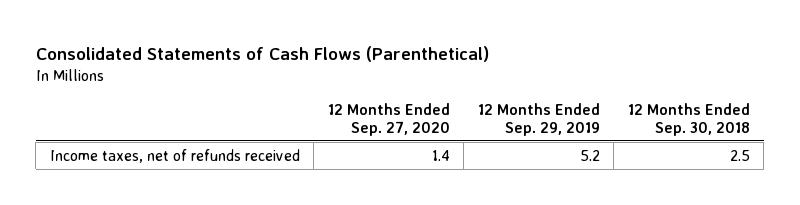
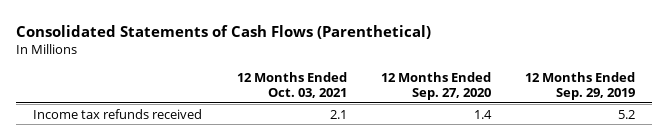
- | 12 Months Ended Sep. 27, 2020 | 12 Months Ended Sep. 29, 2019 | 12 Months Ended Sep. 30, 2018
+ | 12 Months Ended Oct. 03, 2021 | 12 Months Ended Sep. 27, 2020 | 12 Months Ended Sep. 29, 2019
- Income taxes, net of refunds received | 1.4 | 5.2 | 2.5
+ Income tax refunds received | 2.1 | 1.4 | 5.2

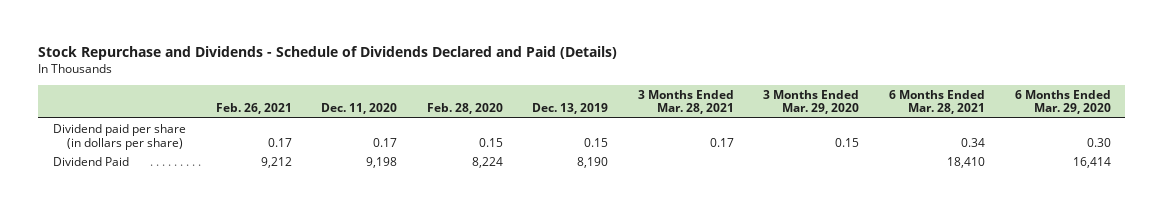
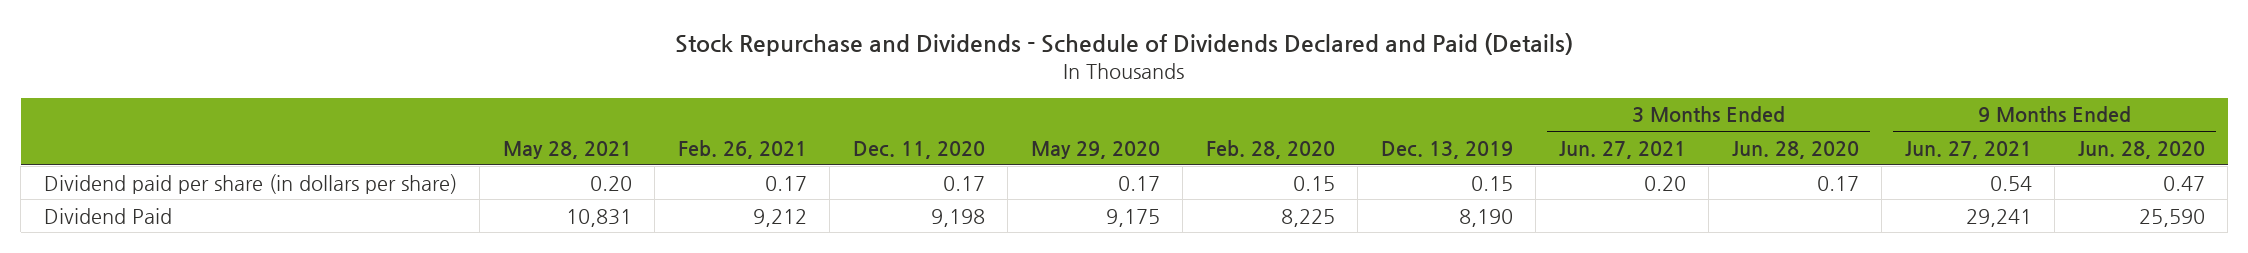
- | Feb. 26, 2021 | Dec. 11, 2020 | Feb. 28, 2020 | Dec. 13, 2019 | 3 Months Ended Mar. 28, 2021 | 3 Months Ended Mar. 29, 2020 | 6 Months Ended Mar. 28, 2021 | 6 Months Ended Mar. 29, 2020
+ | May 28, 2021 | Feb. 26, 2021 | Dec. 11, 2020 | May 29, 2020 | Feb. 28, 2020 | Dec. 13, 2019 | 3 Months Ended Jun. 27, 2021 | 3 Months Ended Jun. 28, 2020 | 9 Months Ended Jun. 27, 2021 | 9 Months Ended Jun. 28, 2020
- Dividend Paid | 9,212 | 9,198 | 8,224 | 8,190 | | | 18,410 | 16,414
+ Dividend Paid | 10,831 | 9,212 | 9,198 | 9,175 | 8,225 | 8,190 | | | 29,241 | 25,590

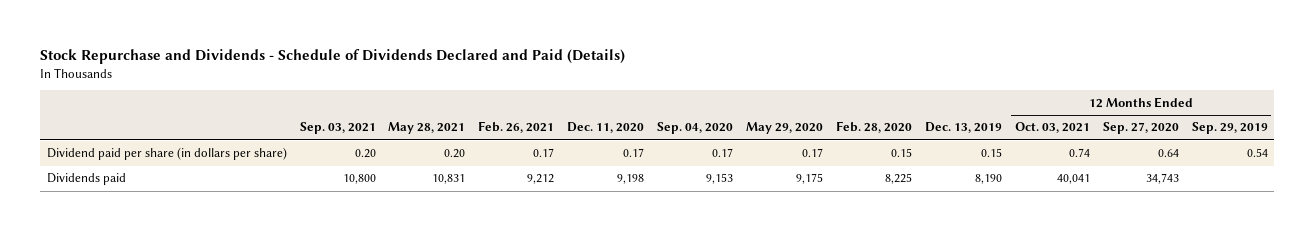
- | May 28, 2021 | Feb. 26, 2021 | Dec. 11, 2020 | May 29, 2020 | Feb. 28, 2020 | Dec. 13, 2019 | 3 Months Ended Jun. 27, 2021 | 3 Months Ended Jun. 28, 2020 | 9 Months Ended Jun. 27, 2021 | 9 Months Ended Jun. 28, 2020
+ | Sep. 03, 2021 | May 28, 2021 | Feb. 26, 2021 | Dec. 11, 2020 | Sep. 04, 2020 | May 29, 2020 | Feb. 28, 2020 | Dec. 13, 2019 | 12 Months Ended Oct. 03, 2021 | 12 Months Ended Sep. 27, 2020 | 12 Months Ended Sep. 29, 2019
- Dividend Paid | 10,831 | 9,212 | 9,198 | 9,175 | 8,225 | 8,190 | | | 29,241 | 25,590
+ Dividends paid | 10,800 | 10,831 | 9,212 | 9,198 | 9,153 | 9,175 | 8,225 | 8,190 | 40,041 | 34,743 |

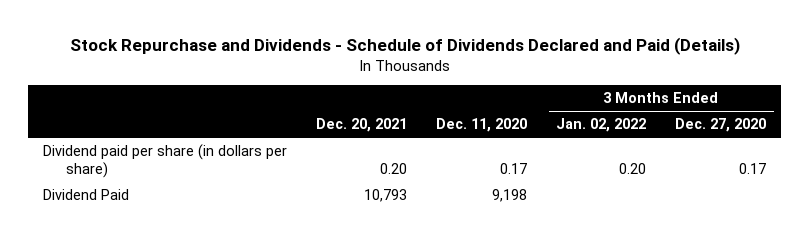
- | Sep. 03, 2021 | May 28, 2021 | Feb. 26, 2021 | Dec. 11, 2020 | Sep. 04, 2020 | May 29, 2020 | Feb. 28, 2020 | Dec. 13, 2019 | 12 Months Ended Oct. 03, 2021 | 12 Months Ended Sep. 27, 2020 | 12 Months Ended Sep. 29, 2019
+ | Dec. 20, 2021 | Dec. 11, 2020 | 3 Months Ended Jan. 02, 2022 | 3 Months Ended Dec. 27, 2020
- Dividends paid | 10,800 | 10,831 | 9,212 | 9,198 | 9,153 | 9,175 | 8,225 | 8,190 | 40,041 | 34,743 |
+ Dividend Paid | 10,793 | 9,198 | |

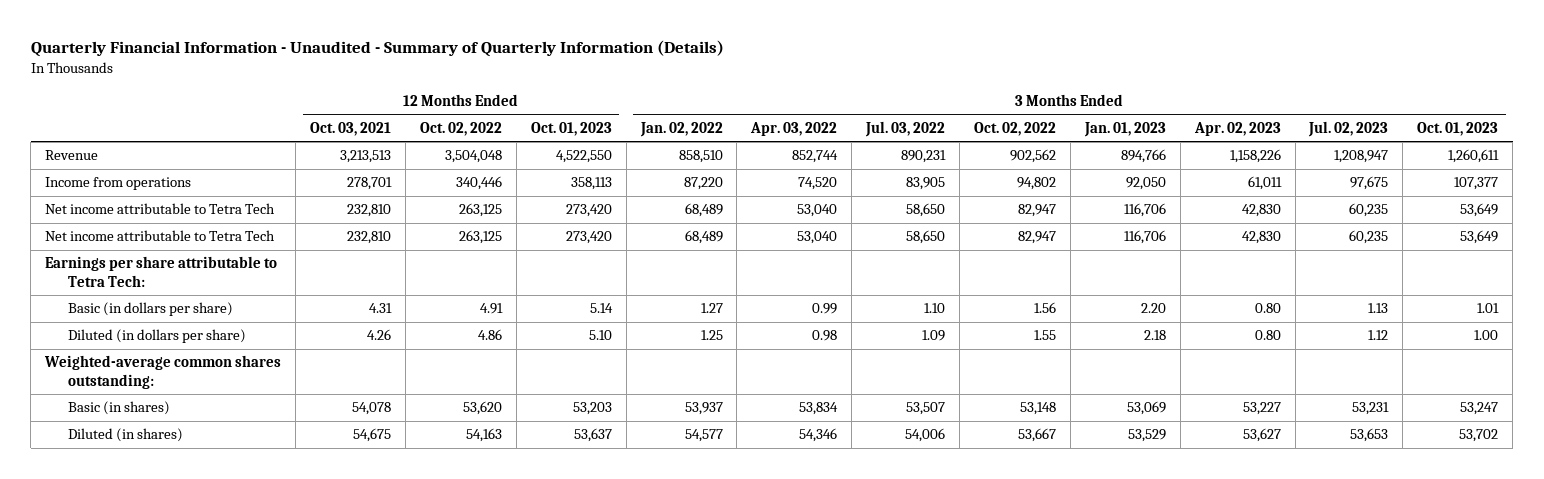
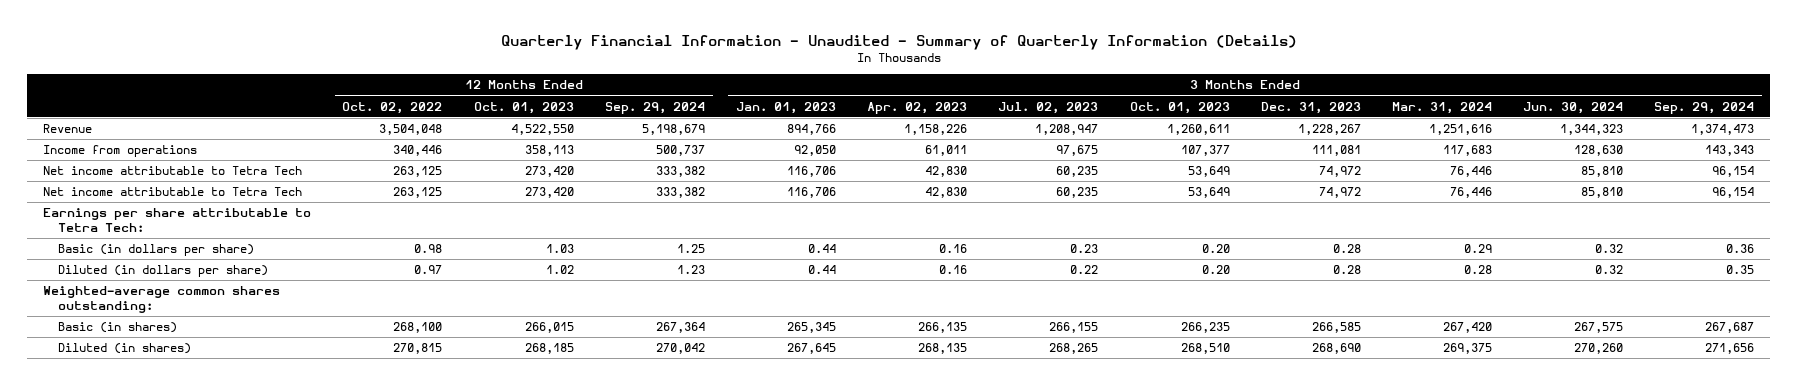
- | 12 Months Ended Oct. 03, 2021 | 12 Months Ended Oct. 02, 2022 | 12 Months Ended Oct. 01, 2023 | 3 Months Ended Jan. 02, 2022 | 3 Months Ended Apr. 03, 2022 | 3 Months Ended Jul. 03, 2022 | 3 Months Ended Oct. 02, 2022 | 3 Months Ended Jan. 01, 2023 | 3 Months Ended Apr. 02, 2023 | 3 Months Ended Jul. 02, 2023 | 3 Months Ended Oct. 01, 2023
+ | 12 Months Ended Oct. 02, 2022 | 12 Months Ended Oct. 01, 2023 | 12 Months Ended Sep. 29, 2024 | 3 Months Ended Jan. 01, 2023 | 3 Months Ended Apr. 02, 2023 | 3 Months Ended Jul. 02, 2023 | 3 Months Ended Oct. 01, 2023 | 3 Months Ended Dec. 31, 2023 | 3 Months Ended Mar. 31, 2024 | 3 Months Ended Jun. 30, 2024 | 3 Months Ended Sep. 29, 2024
- Basic (in dollars per share) | 4.31 | 4.91 | 5.14 | 1.27 | 0.99 | 1.10 | 1.56 | 2.20 | 0.80 | 1.13 | 1.01
- Diluted (in dollars per share) | 4.26 | 4.86 | 5.10 | 1.25 | 0.98 | 1.09 | 1.55 | 2.18 | 0.80 | 1.12 | 1.00
+ Basic (in dollars per share) | 0.98 | 1.03 | 1.25 | 0.44 | 0.16 | 0.23 | 0.20 | 0.28 | 0.29 | 0.32 | 0.36
+ Diluted (in dollars per share) | 0.97 | 1.02 | 1.23 | 0.44 | 0.16 | 0.22 | 0.20 | 0.28 | 0.28 | 0.32 | 0.35
- Basic (in shares) | 54,078 | 53,620 | 53,203 | 53,937 | 53,834 | 53,507 | 53,148 | 53,069 | 53,227 | 53,231 | 53,247
- Diluted (in shares) | 54,675 | 54,163 | 53,637 | 54,577 | 54,346 | 54,006 | 53,667 | 53,529 | 53,627 | 53,653 | 53,702
+ Basic (in shares) | 268,100 | 266,015 | 267,364 | 265,345 | 266,135 | 266,155 | 266,235 | 266,585 | 267,420 | 267,575 | 267,687
+ Diluted (in shares) | 270,815 | 268,185 | 270,042 | 267,645 | 268,135 | 268,265 | 268,510 | 268,690 | 269,375 | 270,260 | 271,656

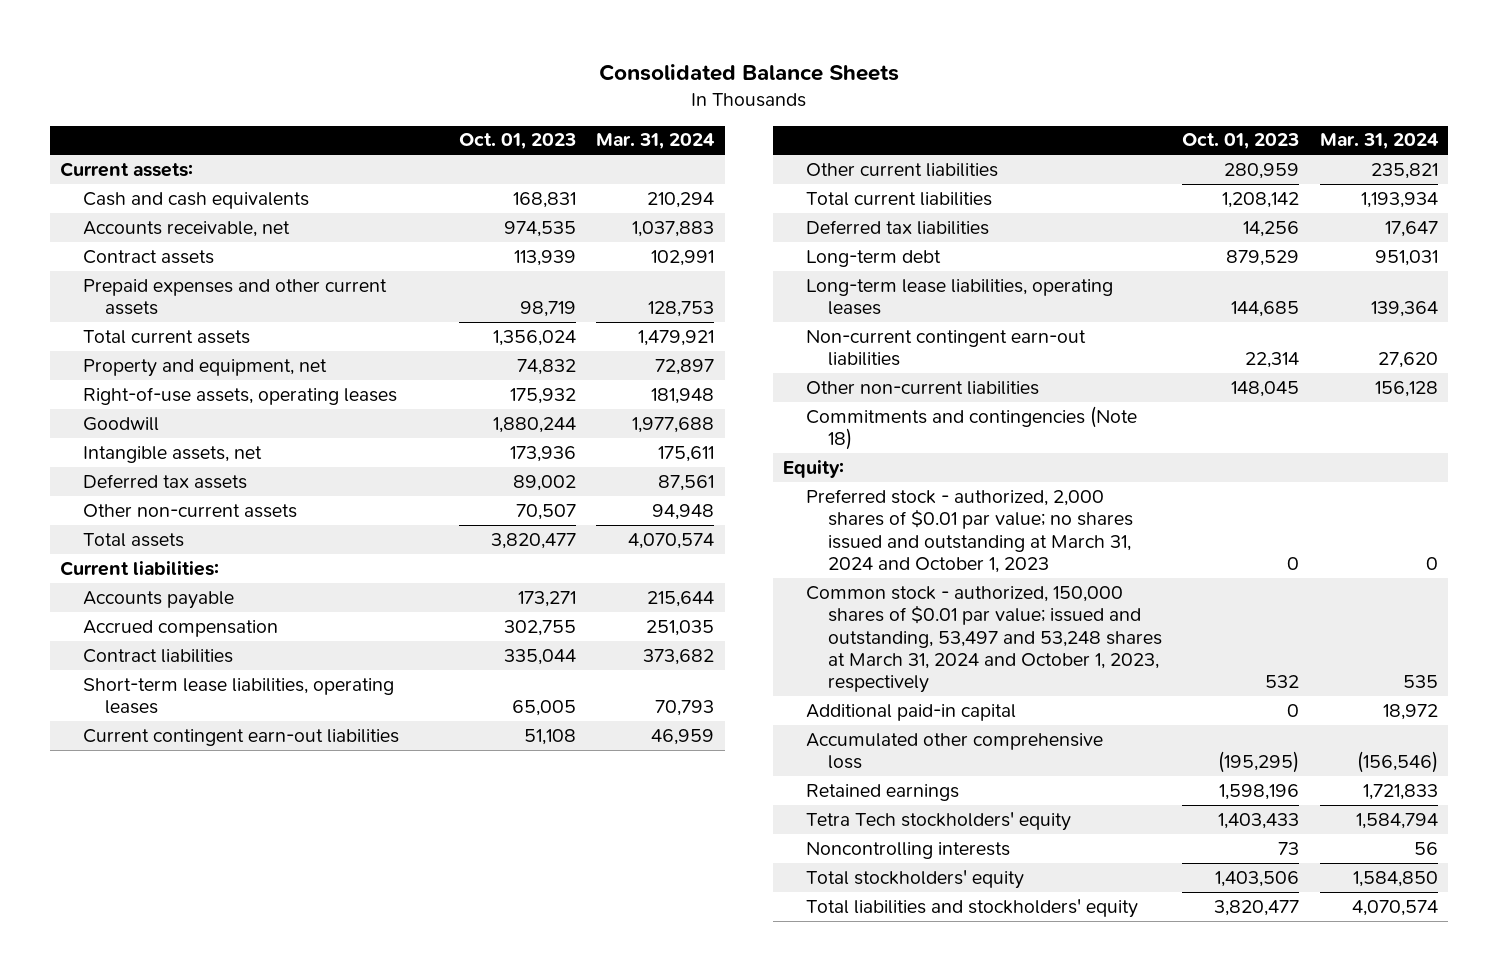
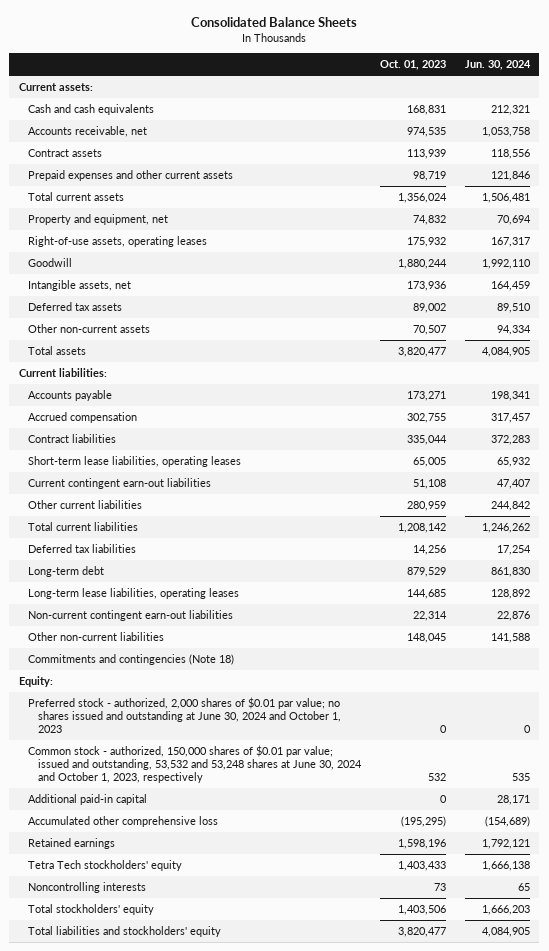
- | Oct. 01, 2023 | Mar. 31, 2024
+ | Oct. 01, 2023 | Jun. 30, 2024
- Preferred stock - authorized, 2,000 shares of $0.01 par value; no shares issued and outstanding at March 31, 2024 and October 1, 2023 | 0 | 0
- Common stock - authorized, 150,000 shares of $0.01 par value; issued and outstanding, 53,497 and 53,248 shares at March 31, 2024 and October 1, 2023, respectively | 532 | 535
+ Preferred stock - authorized, 2,000 shares of $0.01 par value; no shares issued and outstanding at June 30, 2024 and October 1, 2023 | 0 | 0
+ Common stock - authorized, 150,000 shares of $0.01 par value; issued and outstanding, 53,532 and 53,248 shares at June 30, 2024 and October 1, 2023, respectively | 532 | 535

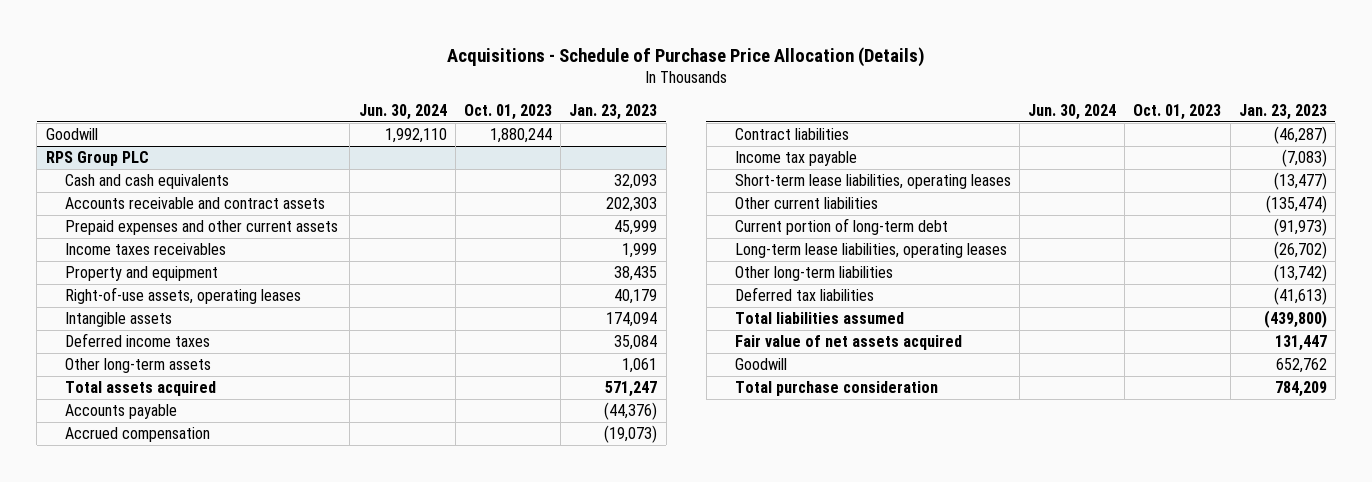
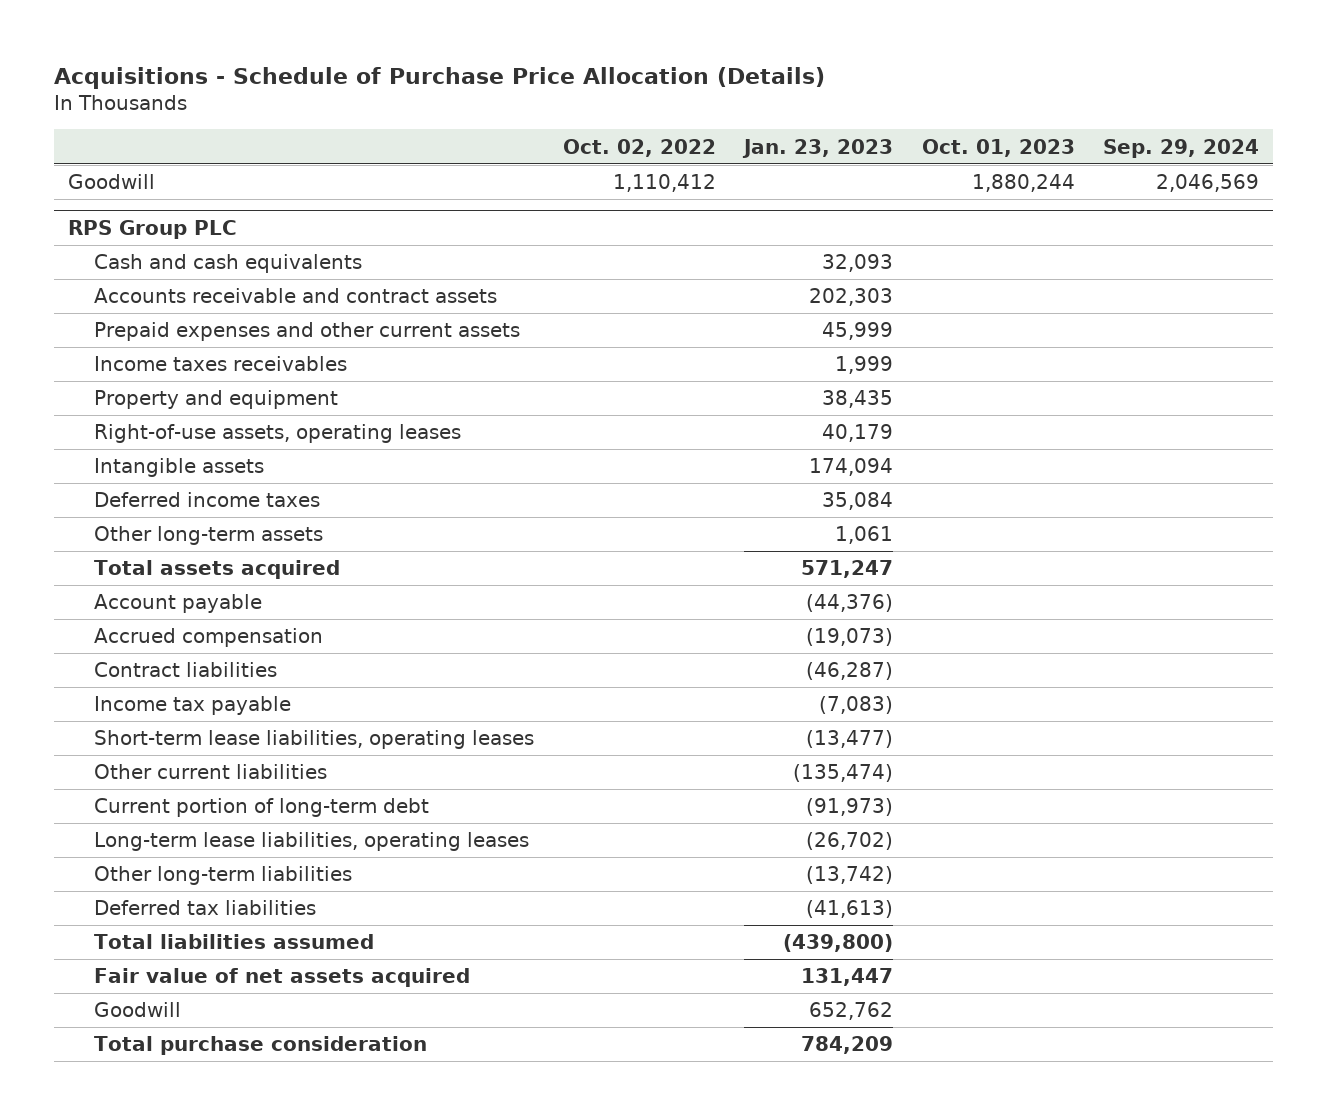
- | Jun. 30, 2024 | Oct. 01, 2023 | Jan. 23, 2023
+ | Oct. 02, 2022 | Jan. 23, 2023 | Oct. 01, 2023 | Sep. 29, 2024
@ RPS Group PLC
- Accounts payable | | | (44,376)
+ Account payable | | (44,376) | |

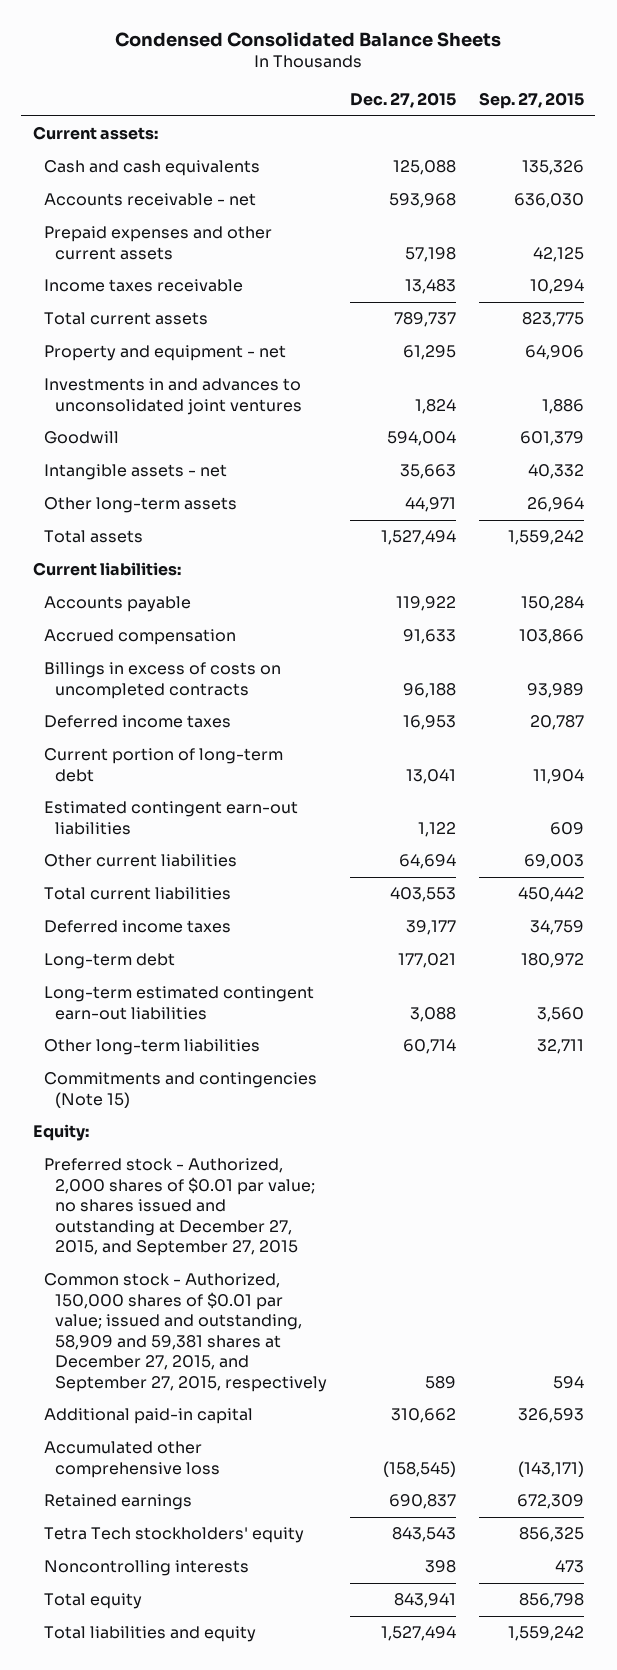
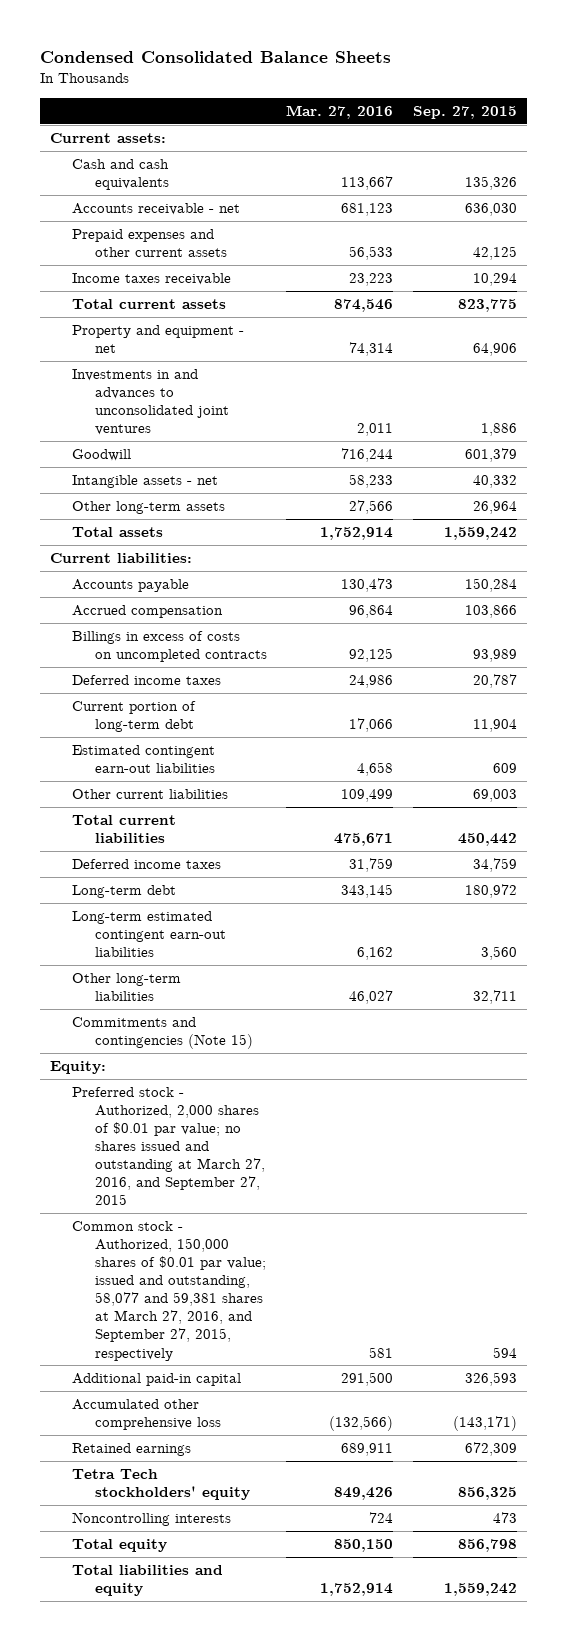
- | Dec. 27, 2015 | Sep. 27, 2015
+ | Mar. 27, 2016 | Sep. 27, 2015
- Preferred stock - Authorized, 2,000 shares of $0.01 par value; no shares issued and outstanding at December 27, 2015, and September 27, 2015
- Common stock - Authorized, 150,000 shares of $0.01 par value; issued and outstanding, 58,909 and 59,381 shares at December 27, 2015, and September 27, 2015, respectively | 589 | 594
+ Preferred stock - Authorized, 2,000 shares of $0.01 par value; no shares issued and outstanding at March 27, 2016, and September 27, 2015
+ Common stock - Authorized, 150,000 shares of $0.01 par value; issued and outstanding, 58,077 and 59,381 shares at March 27, 2016, and September 27, 2015, respectively | 581 | 594

